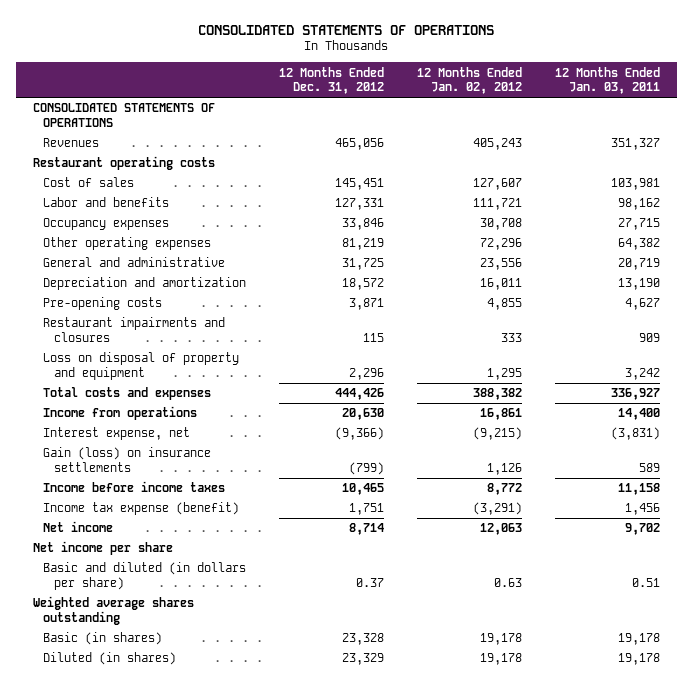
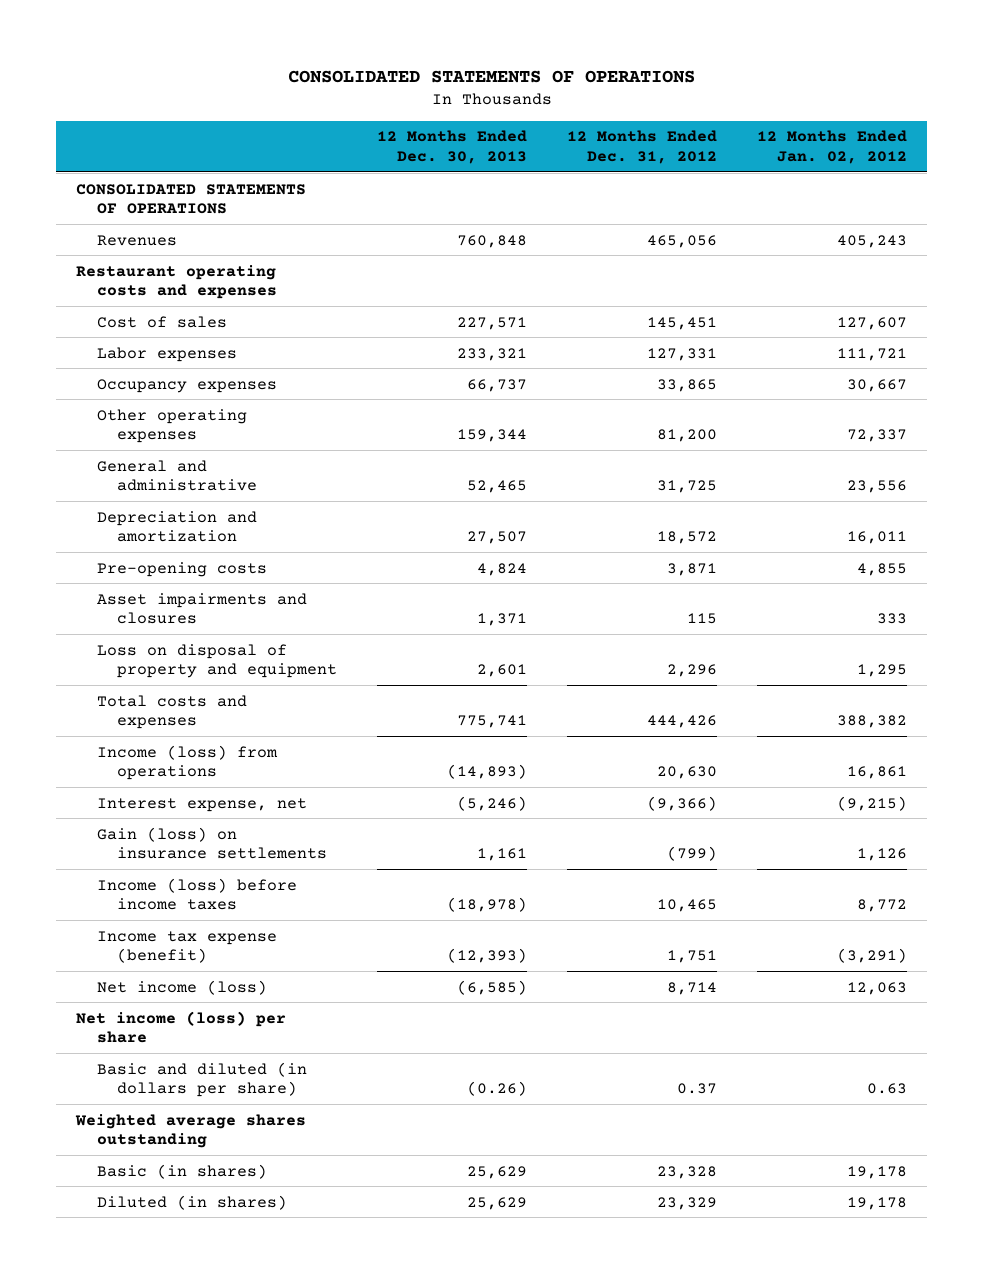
- | 12 Months Ended Dec. 31, 2012 | 12 Months Ended Jan. 02, 2012 | 12 Months Ended Jan. 03, 2011
+ | 12 Months Ended Dec. 30, 2013 | 12 Months Ended Dec. 31, 2012 | 12 Months Ended Jan. 02, 2012
- Restaurant operating costs
+ Restaurant operating costs and expenses
- Labor and benefits | 127,331 | 111,721 | 98,162
- Occupancy expenses | 33,846 | 30,708 | 27,715
- Other operating expenses | 81,219 | 72,296 | 64,382
+ Labor expenses | 233,321 | 127,331 | 111,721
+ Occupancy expenses | 66,737 | 33,865 | 30,667
+ Other operating expenses | 159,344 | 81,200 | 72,337
- Restaurant impairments and closures | 115 | 333 | 909
+ Asset impairments and closures | 1,371 | 115 | 333
- Income from operations | 20,630 | 16,861 | 14,400
+ Income (loss) from operations | (14,893) | 20,630 | 16,861
- Income before income taxes | 10,465 | 8,772 | 11,158
+ Income (loss) before income taxes | (18,978) | 10,465 | 8,772
- Net income | 8,714 | 12,063 | 9,702
- Net income per share
+ Net income (loss) | (6,585) | 8,714 | 12,063
+ Net income (loss) per share

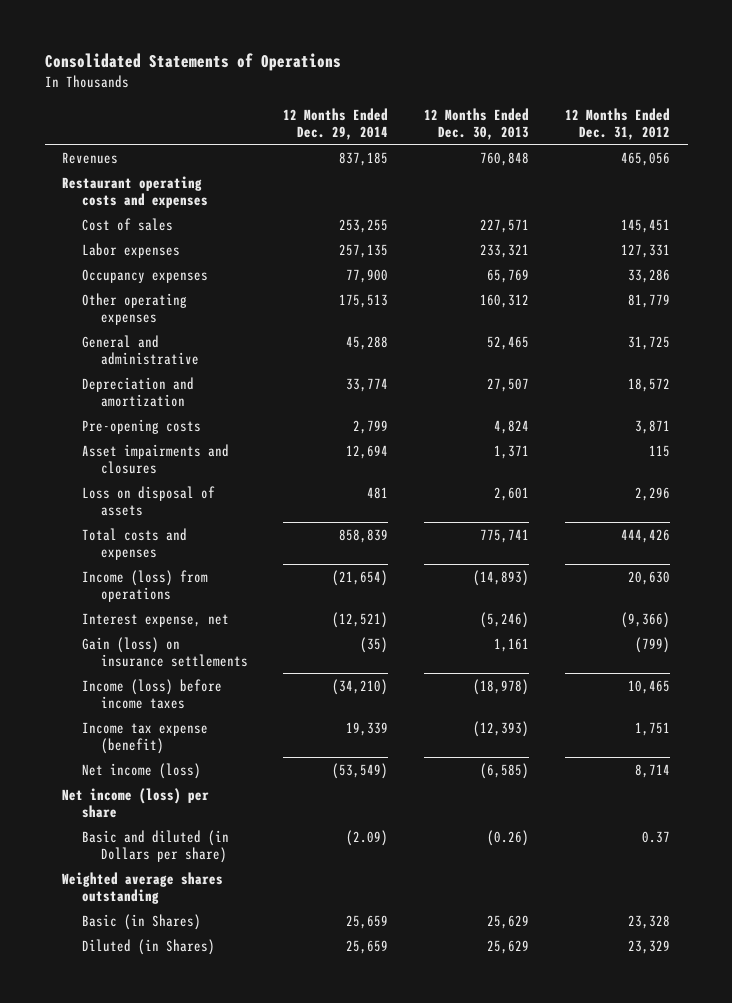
- CONSOLIDATED STATEMENTS OF OPERATIONS
+ Consolidated Statements of Operations
- | 12 Months Ended Dec. 30, 2013 | 12 Months Ended Dec. 31, 2012 | 12 Months Ended Jan. 02, 2012
+ | 12 Months Ended Dec. 29, 2014 | 12 Months Ended Dec. 30, 2013 | 12 Months Ended Dec. 31, 2012
- CONSOLIDATED STATEMENTS OF OPERATIONS
- Occupancy expenses | 66,737 | 33,865 | 30,667
- Other operating expenses | 159,344 | 81,200 | 72,337
+ Occupancy expenses | 77,900 | 65,769 | 33,286
+ Other operating expenses | 175,513 | 160,312 | 81,779
- Loss on disposal of property and equipment | 2,601 | 2,296 | 1,295
+ Loss on disposal of assets | 481 | 2,601 | 2,296
- Basic and diluted (in dollars per share) | (0.26) | 0.37 | 0.63
+ Basic and diluted (in Dollars per share) | (2.09) | (0.26) | 0.37
- Basic (in shares) | 25,629 | 23,328 | 19,178
- Diluted (in shares) | 25,629 | 23,329 | 19,178
+ Basic (in Shares) | 25,659 | 25,629 | 23,328
+ Diluted (in Shares) | 25,659 | 25,629 | 23,329

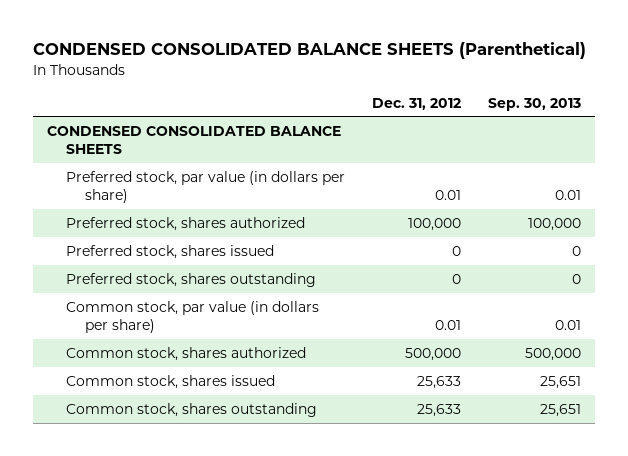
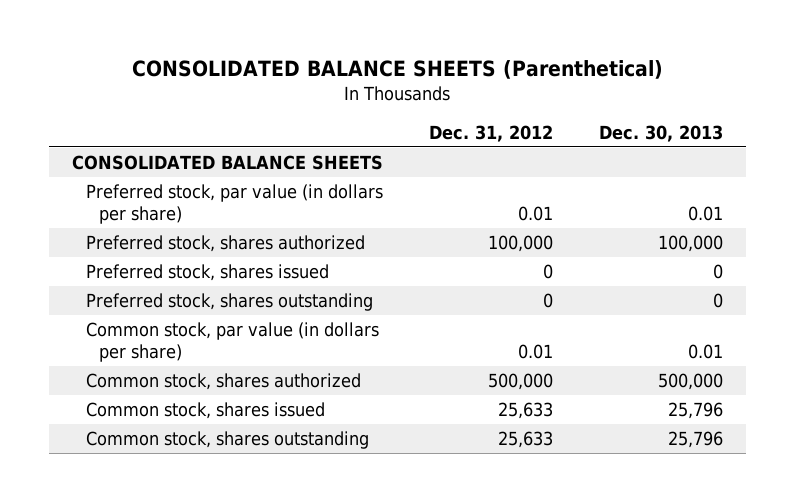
- CONDENSED CONSOLIDATED BALANCE SHEETS (Parenthetical)
+ CONSOLIDATED BALANCE SHEETS (Parenthetical)
- | Dec. 31, 2012 | Sep. 30, 2013
+ | Dec. 31, 2012 | Dec. 30, 2013
- CONDENSED CONSOLIDATED BALANCE SHEETS
+ CONSOLIDATED BALANCE SHEETS

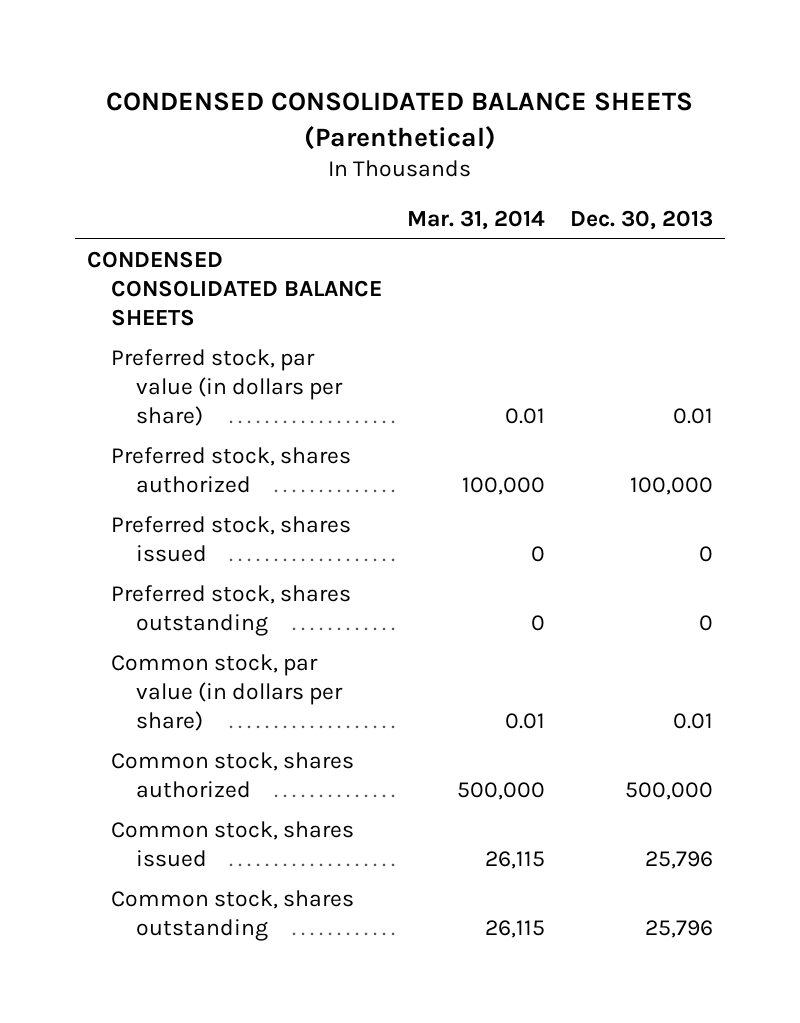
- CONSOLIDATED BALANCE SHEETS (Parenthetical)
+ CONDENSED CONSOLIDATED BALANCE SHEETS (Parenthetical)
- | Dec. 31, 2012 | Dec. 30, 2013
+ | Mar. 31, 2014 | Dec. 30, 2013
- CONSOLIDATED BALANCE SHEETS
+ CONDENSED CONSOLIDATED BALANCE SHEETS

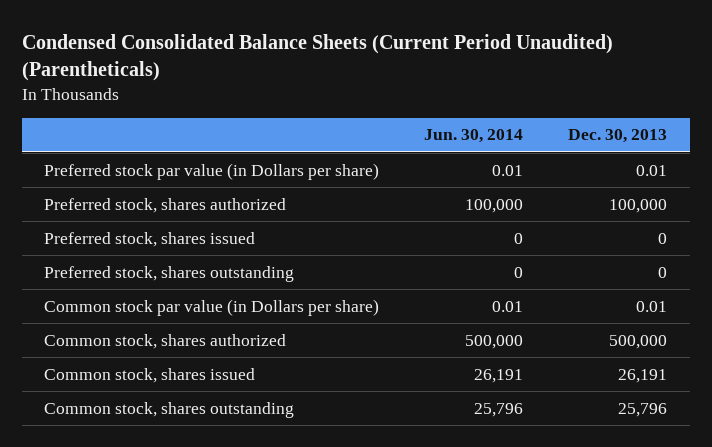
- CONDENSED CONSOLIDATED BALANCE SHEETS (Parenthetical)
+ Condensed Consolidated Balance Sheets (Current Period Unaudited) (Parentheticals)
- | Mar. 31, 2014 | Dec. 30, 2013
+ | Jun. 30, 2014 | Dec. 30, 2013
- CONDENSED CONSOLIDATED BALANCE SHEETS
- Preferred stock, par value (in dollars per share) | 0.01 | 0.01
+ Preferred stock par value (in Dollars per share) | 0.01 | 0.01
- Common stock, par value (in dollars per share) | 0.01 | 0.01
+ Common stock par value (in Dollars per share) | 0.01 | 0.01
- Common stock, shares issued | 26,115 | 25,796
+ Common stock, shares issued | 26,191 | 26,191

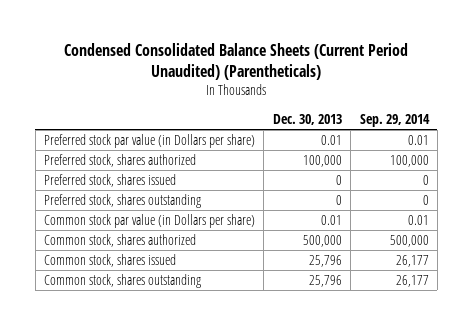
- | Jun. 30, 2014 | Dec. 30, 2013
+ | Dec. 30, 2013 | Sep. 29, 2014
- Common stock, shares issued | 26,191 | 26,191
+ Common stock, shares issued | 25,796 | 26,177

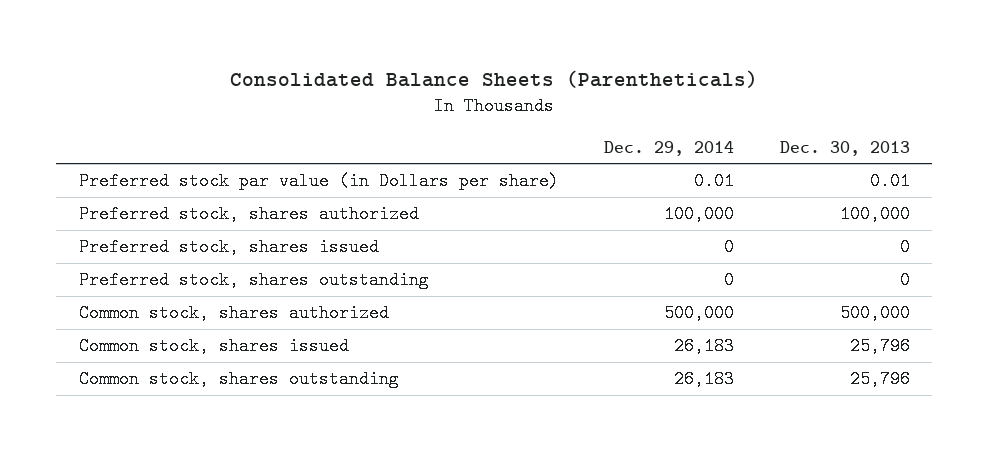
- Condensed Consolidated Balance Sheets (Current Period Unaudited) (Parentheticals)
+ Consolidated Balance Sheets (Parentheticals)
- | Dec. 30, 2013 | Sep. 29, 2014
+ | Dec. 29, 2014 | Dec. 30, 2013
- Common stock par value (in Dollars per share) | 0.01 | 0.01

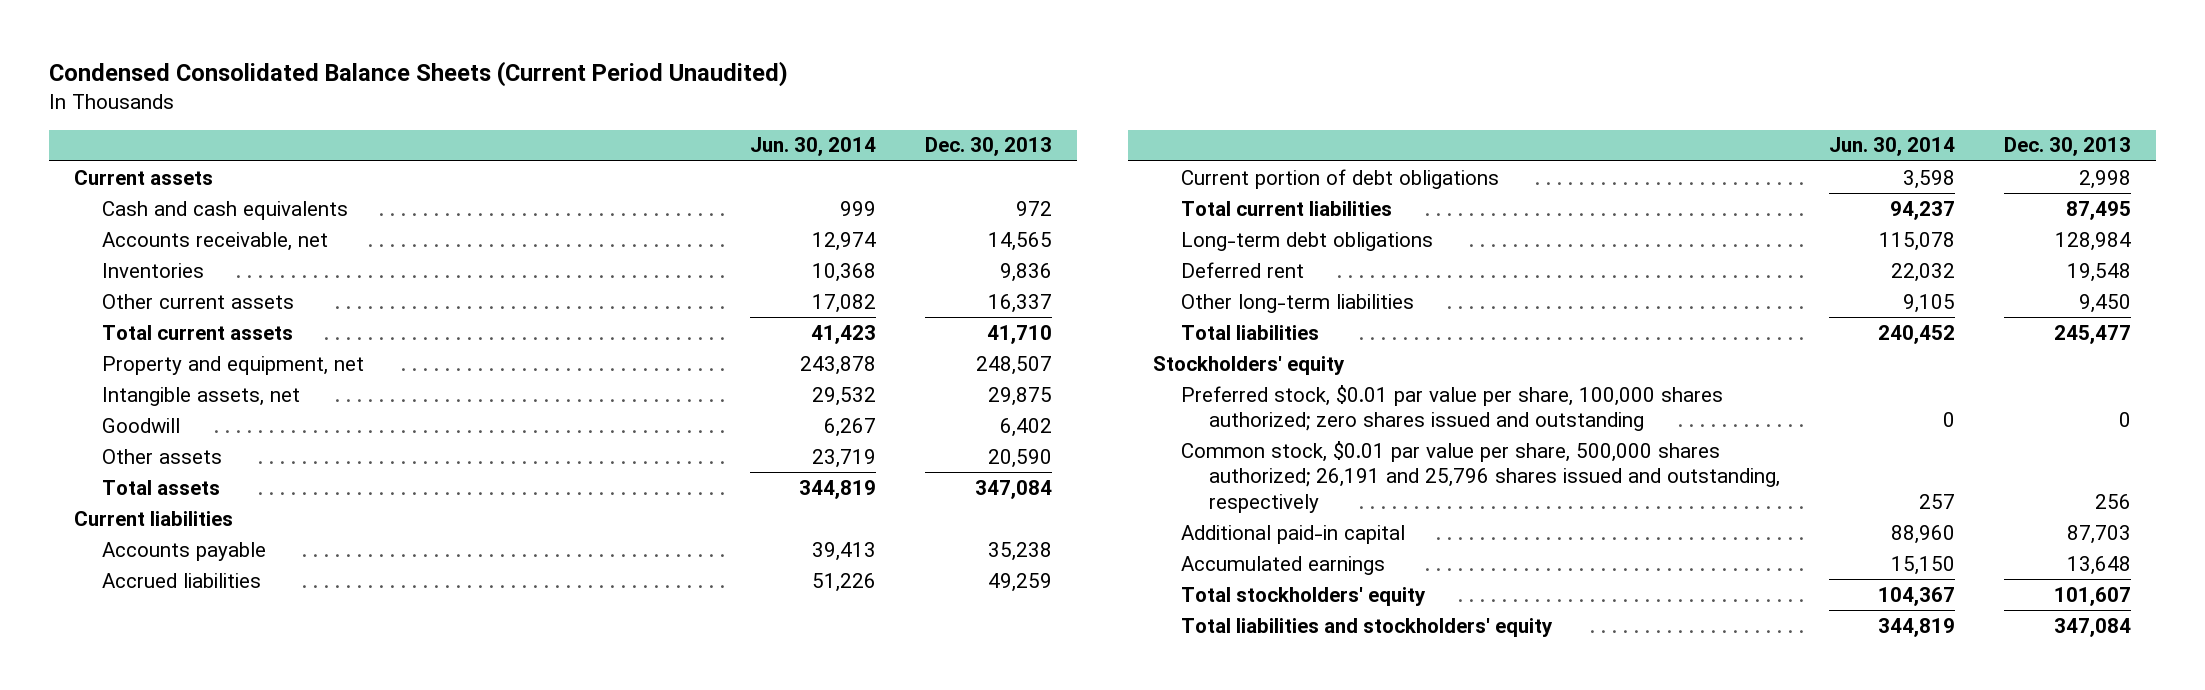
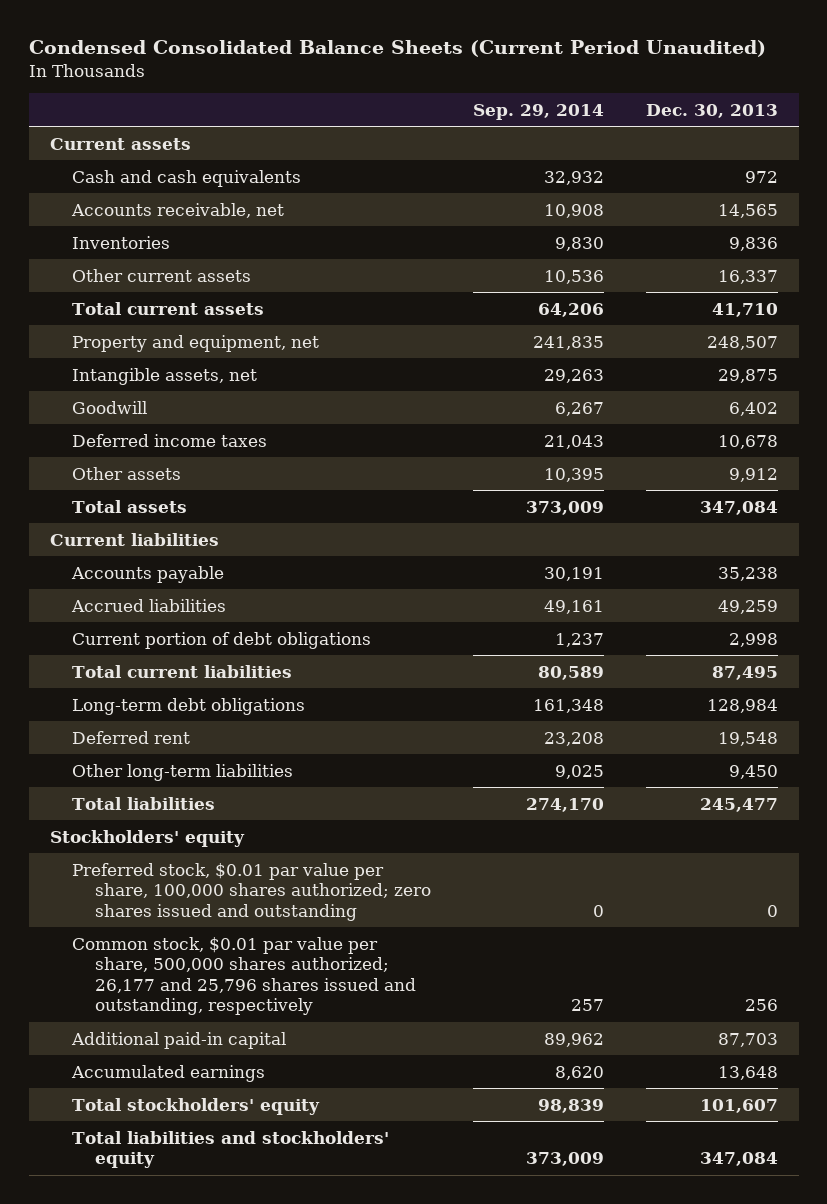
- | Jun. 30, 2014 | Dec. 30, 2013
+ | Sep. 29, 2014 | Dec. 30, 2013
- Other assets | 23,719 | 20,590
+ Deferred income taxes | 21,043 | 10,678
+ Other assets | 10,395 | 9,912
- Common stock, $0.01 par value per share, 500,000 shares authorized; 26,191 and 25,796 shares issued and outstanding, respectively | 257 | 256
+ Common stock, $0.01 par value per share, 500,000 shares authorized; 26,177 and 25,796 shares issued and outstanding, respectively | 257 | 256

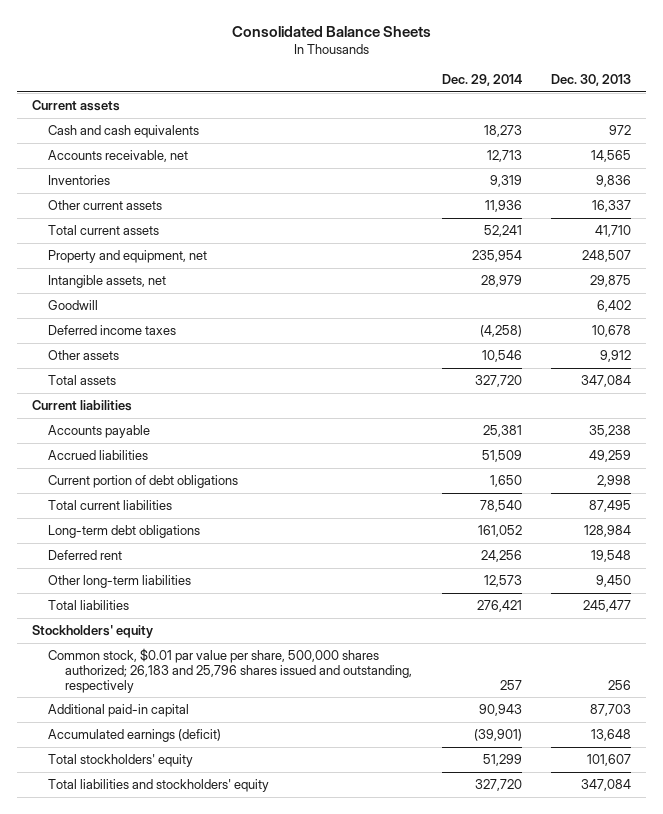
- Condensed Consolidated Balance Sheets (Current Period Unaudited)
+ Consolidated Balance Sheets
- | Sep. 29, 2014 | Dec. 30, 2013
+ | Dec. 29, 2014 | Dec. 30, 2013
- Preferred stock, $0.01 par value per share, 100,000 shares authorized; zero shares issued and outstanding | 0 | 0
- Common stock, $0.01 par value per share, 500,000 shares authorized; 26,177 and 25,796 shares issued and outstanding, respectively | 257 | 256
+ Common stock, $0.01 par value per share, 500,000 shares authorized; 26,183 and 25,796 shares issued and outstanding, respectively | 257 | 256
- Accumulated earnings | 8,620 | 13,648
+ Accumulated earnings (deficit) | (39,901) | 13,648

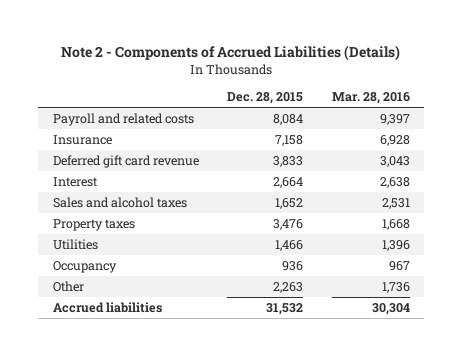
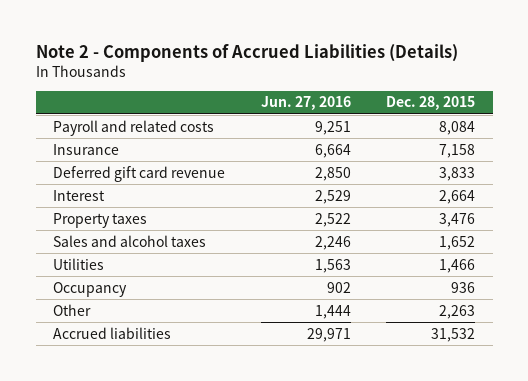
- | Dec. 28, 2015 | Mar. 28, 2016
+ | Jun. 27, 2016 | Dec. 28, 2015
moved down: Sales and alcohol taxes | 2,246 | 1,652

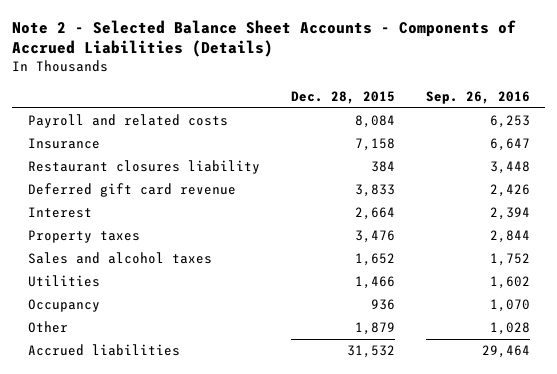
- Note 2 - Components of Accrued Liabilities (Details)
+ Note 2 - Selected Balance Sheet Accounts - Components of Accrued Liabilities (Details)
- | Jun. 27, 2016 | Dec. 28, 2015
+ | Dec. 28, 2015 | Sep. 26, 2016
+ Restaurant closures liability | 384 | 3,448
- Other | 1,444 | 2,263
+ Other | 1,879 | 1,028

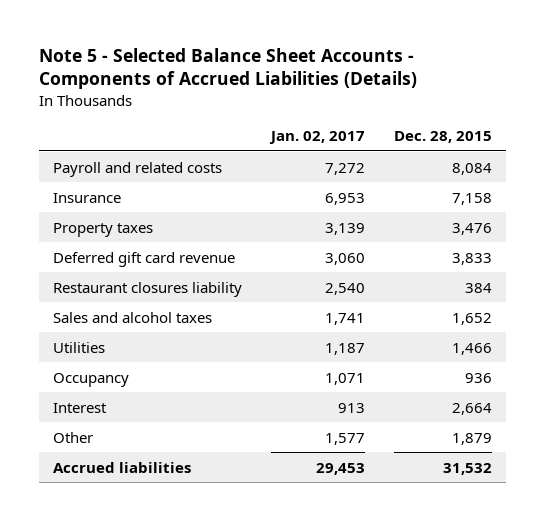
- Note 2 - Selected Balance Sheet Accounts - Components of Accrued Liabilities (Details)
+ Note 5 - Selected Balance Sheet Accounts - Components of Accrued Liabilities (Details)
- | Dec. 28, 2015 | Sep. 26, 2016
+ | Jan. 02, 2017 | Dec. 28, 2015
moved down: Deferred gift card revenue | 3,060 | 3,833
moved down: Restaurant closures liability | 2,540 | 384
moved down: Interest | 913 | 2,664

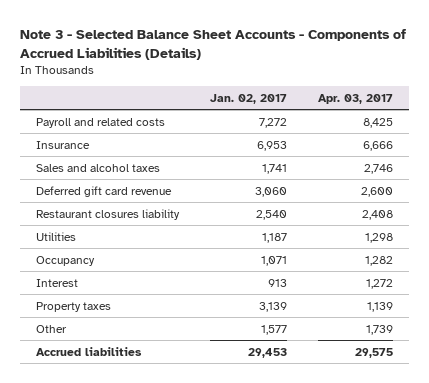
- Note 5 - Selected Balance Sheet Accounts - Components of Accrued Liabilities (Details)
+ Note 3 - Selected Balance Sheet Accounts - Components of Accrued Liabilities (Details)
- | Jan. 02, 2017 | Dec. 28, 2015
+ | Jan. 02, 2017 | Apr. 03, 2017
moved up: Sales and alcohol taxes | 1,741 | 2,746
moved down: Property taxes | 3,139 | 1,139

